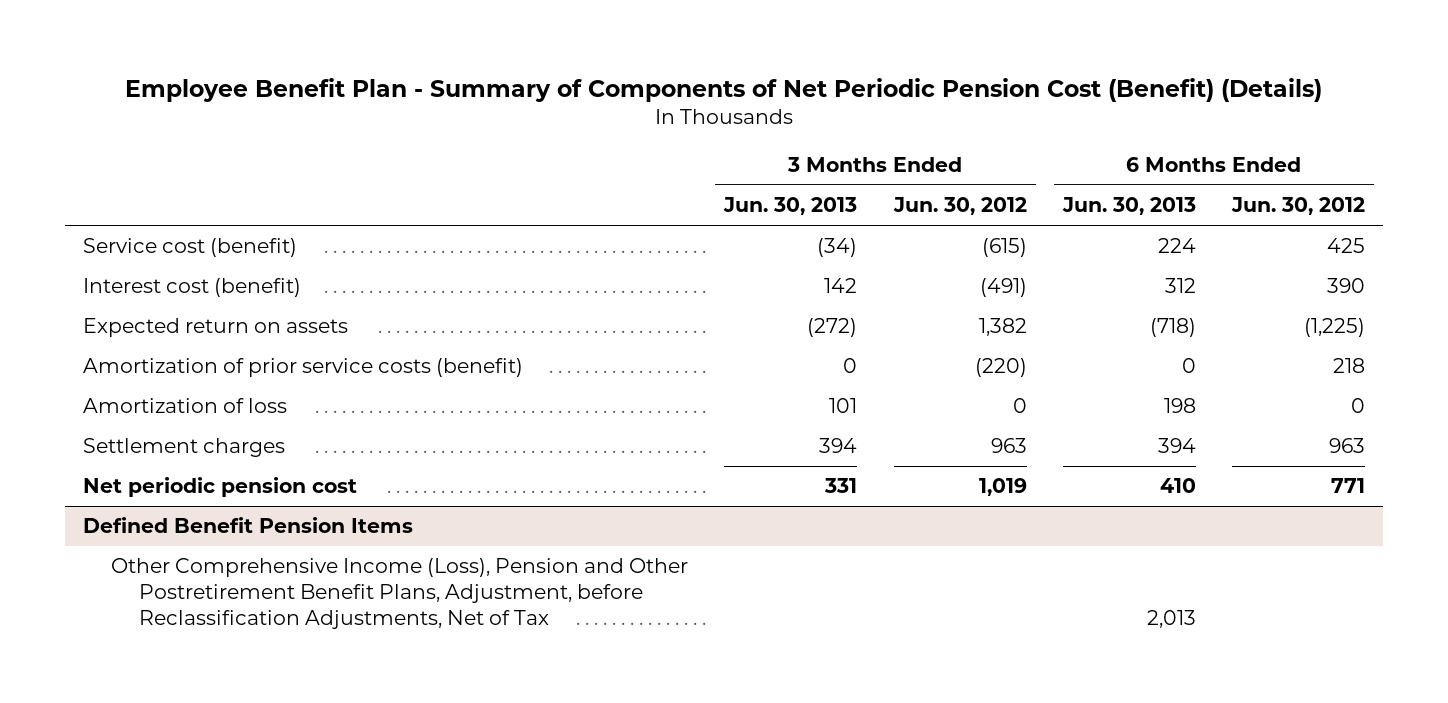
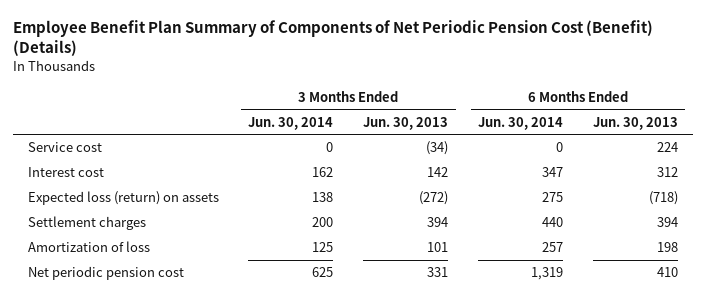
- Employee Benefit Plan - Summary of Components of Net Periodic Pension Cost (Benefit) (Details)
+ Employee Benefit Plan Summary of Components of Net Periodic Pension Cost (Benefit) (Details)
- | 3 Months Ended Jun. 30, 2013 | 3 Months Ended Jun. 30, 2012 | 6 Months Ended Jun. 30, 2013 | 6 Months Ended Jun. 30, 2012
+ | 3 Months Ended Jun. 30, 2014 | 3 Months Ended Jun. 30, 2013 | 6 Months Ended Jun. 30, 2014 | 6 Months Ended Jun. 30, 2013
- Service cost (benefit) | (34) | (615) | 224 | 425
- Interest cost (benefit) | 142 | (491) | 312 | 390
- Expected return on assets | (272) | 1,382 | (718) | (1,225)
- Amortization of prior service costs (benefit) | 0 | (220) | 0 | 218
+ Service cost | 0 | (34) | 0 | 224
+ Interest cost | 162 | 142 | 347 | 312
+ Expected loss (return) on assets | 138 | (272) | 275 | (718)
moved down: Amortization of loss | 125 | 101 | 257 | 198
- Defined Benefit Pension Items
- Other Comprehensive Income (Loss), Pension and Other Postretirement Benefit Plans, Adjustment, before Reclassification Adjustments, Net of Tax | | | 2,013 |

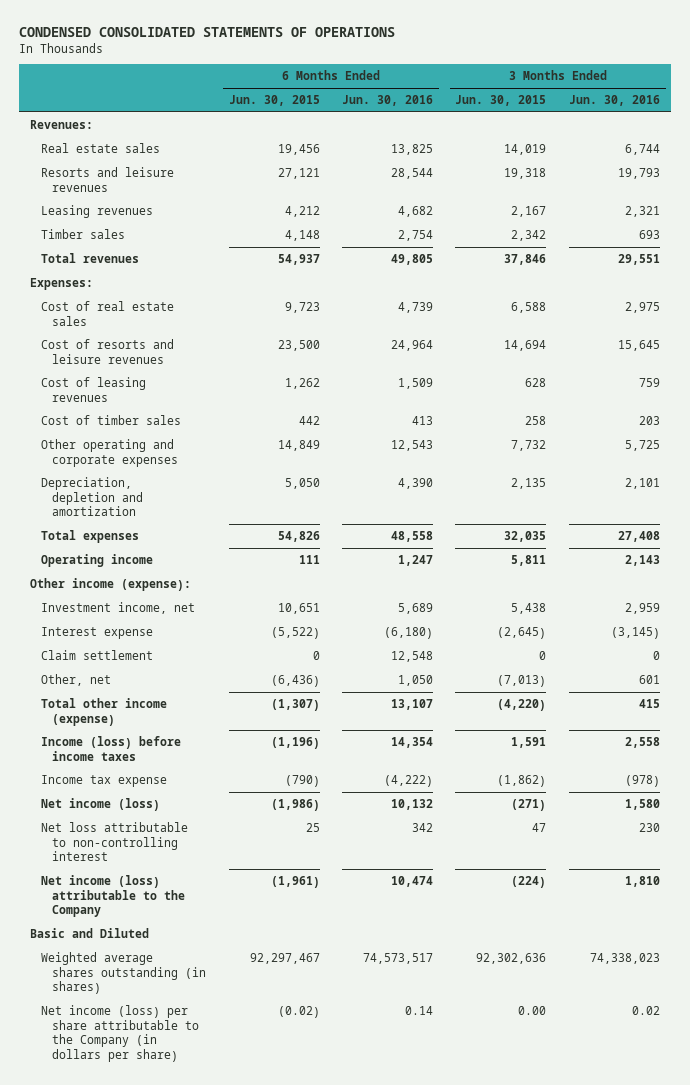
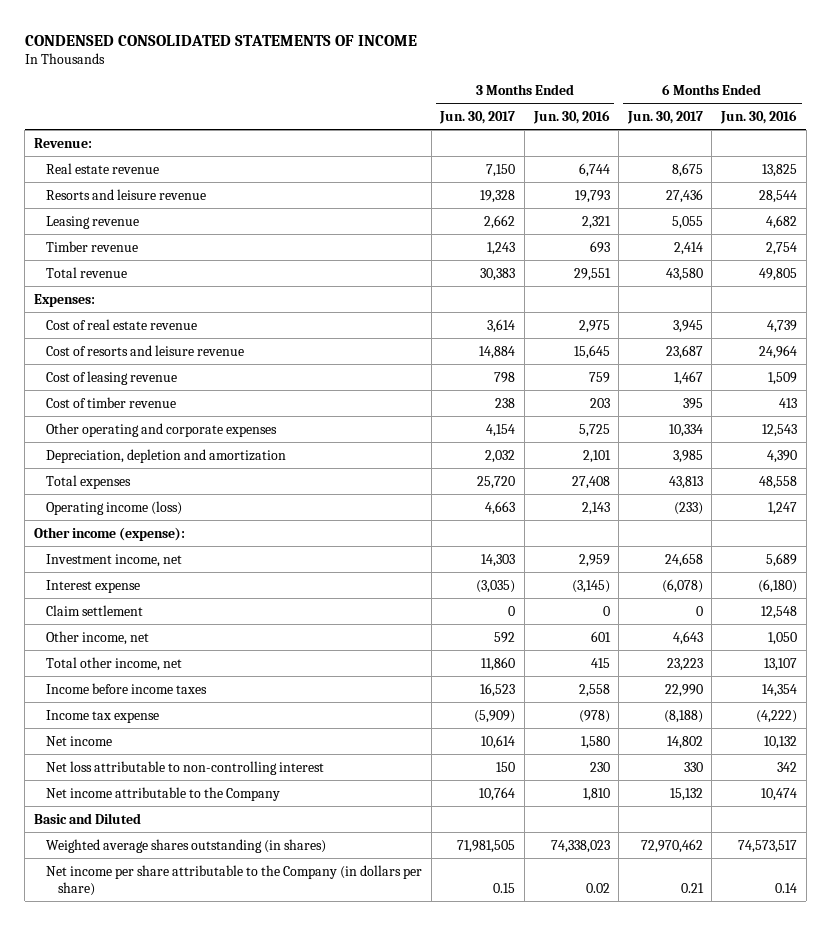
- CONDENSED CONSOLIDATED STATEMENTS OF OPERATIONS
+ CONDENSED CONSOLIDATED STATEMENTS OF INCOME
- | 6 Months Ended Jun. 30, 2015 | 6 Months Ended Jun. 30, 2016 | 3 Months Ended Jun. 30, 2015 | 3 Months Ended Jun. 30, 2016
+ | 3 Months Ended Jun. 30, 2017 | 3 Months Ended Jun. 30, 2016 | 6 Months Ended Jun. 30, 2017 | 6 Months Ended Jun. 30, 2016
- Revenues:
- Real estate sales | 19,456 | 13,825 | 14,019 | 6,744
- Resorts and leisure revenues | 27,121 | 28,544 | 19,318 | 19,793
- Leasing revenues | 4,212 | 4,682 | 2,167 | 2,321
- Timber sales | 4,148 | 2,754 | 2,342 | 693
- Total revenues | 54,937 | 49,805 | 37,846 | 29,551
+ Revenue:
+ Real estate revenue | 7,150 | 6,744 | 8,675 | 13,825
+ Resorts and leisure revenue | 19,328 | 19,793 | 27,436 | 28,544
+ Leasing revenue | 2,662 | 2,321 | 5,055 | 4,682
+ Timber revenue | 1,243 | 693 | 2,414 | 2,754
+ Total revenue | 30,383 | 29,551 | 43,580 | 49,805
- Cost of real estate sales | 9,723 | 4,739 | 6,588 | 2,975
- Cost of resorts and leisure revenues | 23,500 | 24,964 | 14,694 | 15,645
- Cost of leasing revenues | 1,262 | 1,509 | 628 | 759
- Cost of timber sales | 442 | 413 | 258 | 203
+ Cost of real estate revenue | 3,614 | 2,975 | 3,945 | 4,739
+ Cost of resorts and leisure revenue | 14,884 | 15,645 | 23,687 | 24,964
+ Cost of leasing revenue | 798 | 759 | 1,467 | 1,509
+ Cost of timber revenue | 238 | 203 | 395 | 413
- Operating income | 111 | 1,247 | 5,811 | 2,143
+ Operating income (loss) | 4,663 | 2,143 | (233) | 1,247
- Other, net | (6,436) | 1,050 | (7,013) | 601
- Total other income (expense) | (1,307) | 13,107 | (4,220) | 415
- Income (loss) before income taxes | (1,196) | 14,354 | 1,591 | 2,558
+ Other income, net | 592 | 601 | 4,643 | 1,050
+ Total other income, net | 11,860 | 415 | 23,223 | 13,107
+ Income before income taxes | 16,523 | 2,558 | 22,990 | 14,354
- Net income (loss) | (1,986) | 10,132 | (271) | 1,580
+ Net income | 10,614 | 1,580 | 14,802 | 10,132
- Net income (loss) attributable to the Company | (1,961) | 10,474 | (224) | 1,810
+ Net income attributable to the Company | 10,764 | 1,810 | 15,132 | 10,474
- Net income (loss) per share attributable to the Company (in dollars per share) | (0.02) | 0.14 | 0.00 | 0.02
+ Net income per share attributable to the Company (in dollars per share) | 0.15 | 0.02 | 0.21 | 0.14

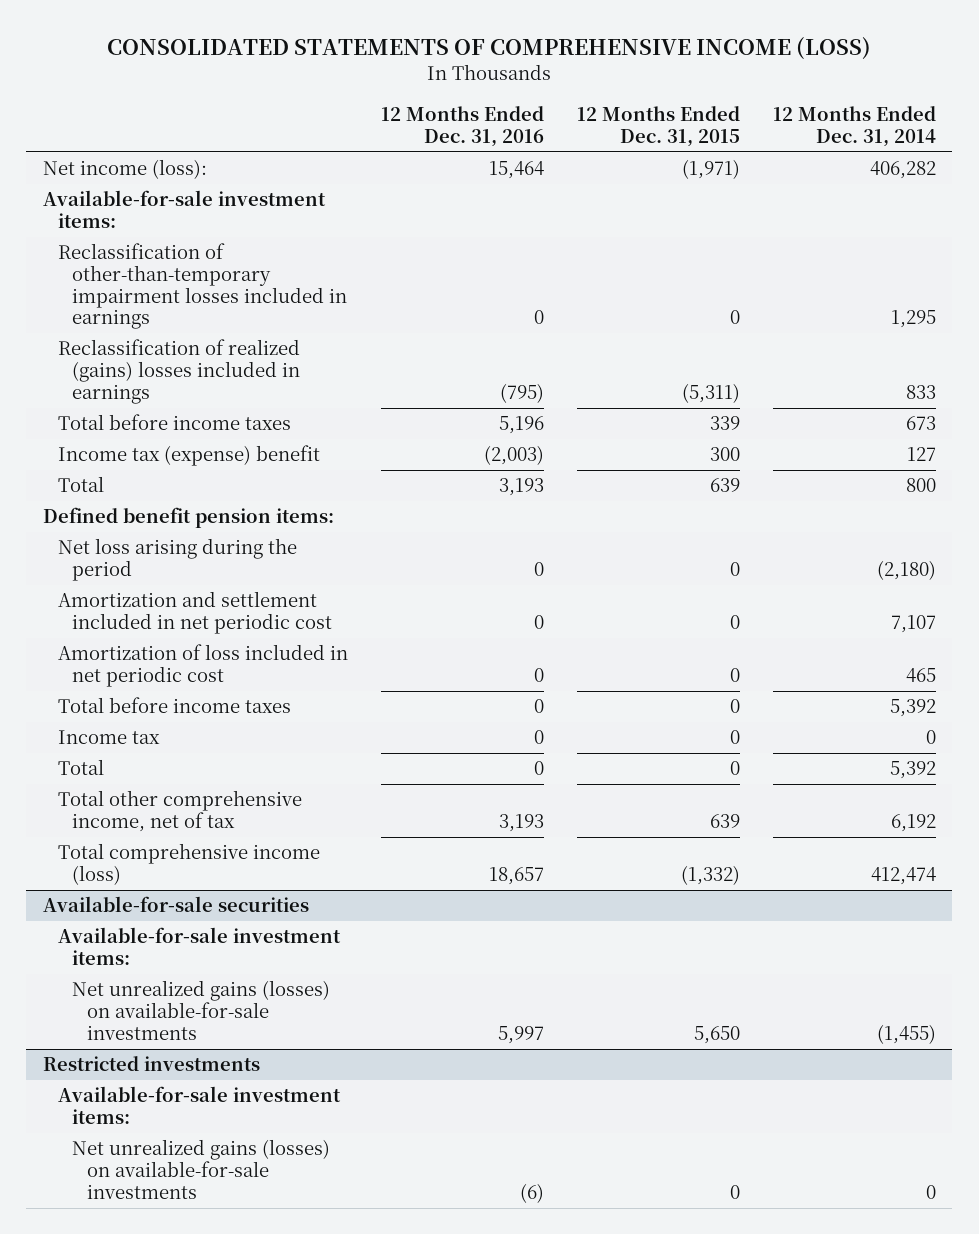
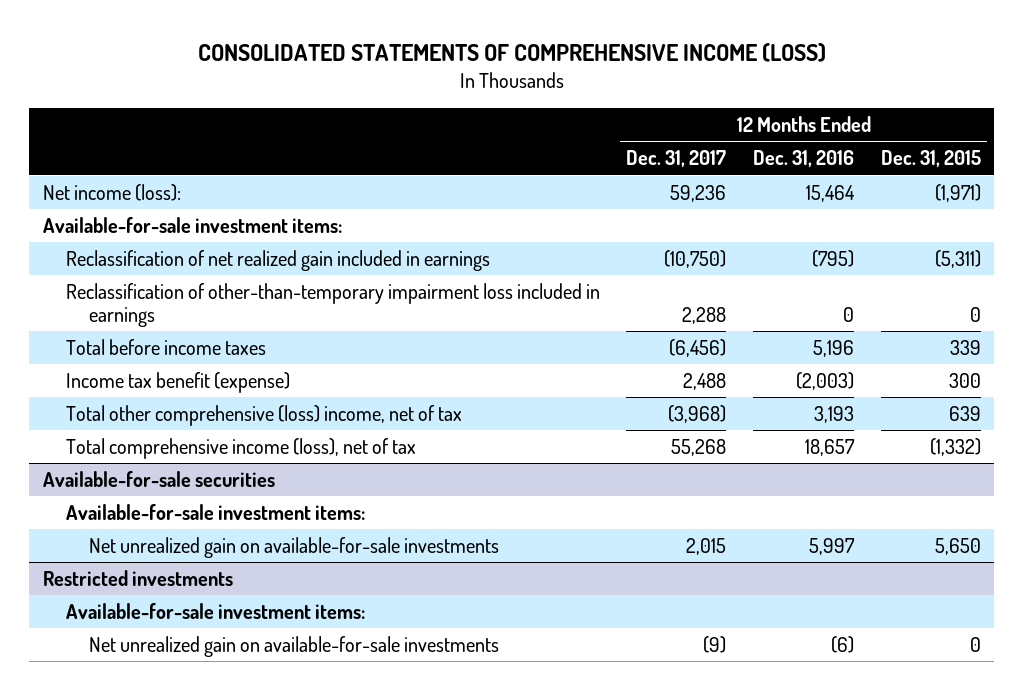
- | 12 Months Ended Dec. 31, 2016 | 12 Months Ended Dec. 31, 2015 | 12 Months Ended Dec. 31, 2014
+ | 12 Months Ended Dec. 31, 2017 | 12 Months Ended Dec. 31, 2016 | 12 Months Ended Dec. 31, 2015
- Reclassification of other-than-temporary impairment losses included in earnings | 0 | 0 | 1,295
- Reclassification of realized (gains) losses included in earnings | (795) | (5,311) | 833
+ Reclassification of net realized gain included in earnings | (10,750) | (795) | (5,311)
+ Reclassification of other-than-temporary impairment loss included in earnings | 2,288 | 0 | 0
- Income tax (expense) benefit | (2,003) | 300 | 127
- Total | 3,193 | 639 | 800
- Defined benefit pension items:
- Net loss arising during the period | 0 | 0 | (2,180)
- Amortization and settlement included in net periodic cost | 0 | 0 | 7,107
- Amortization of loss included in net periodic cost | 0 | 0 | 465
- Total before income taxes | 0 | 0 | 5,392
- Income tax | 0 | 0 | 0
- Total | 0 | 0 | 5,392
- Total other comprehensive income, net of tax | 3,193 | 639 | 6,192
- Total comprehensive income (loss) | 18,657 | (1,332) | 412,474
+ Income tax benefit (expense) | 2,488 | (2,003) | 300
+ Total other comprehensive (loss) income, net of tax | (3,968) | 3,193 | 639
+ Total comprehensive income (loss), net of tax | 55,268 | 18,657 | (1,332)
@ Available-for-sale securities
- Net unrealized gains (losses) on available-for-sale investments | 5,997 | 5,650 | (1,455)
+ Net unrealized gain on available-for-sale investments | 2,015 | 5,997 | 5,650
@ Restricted investments
- Net unrealized gains (losses) on available-for-sale investments | (6) | 0 | 0
+ Net unrealized gain on available-for-sale investments | (9) | (6) | 0

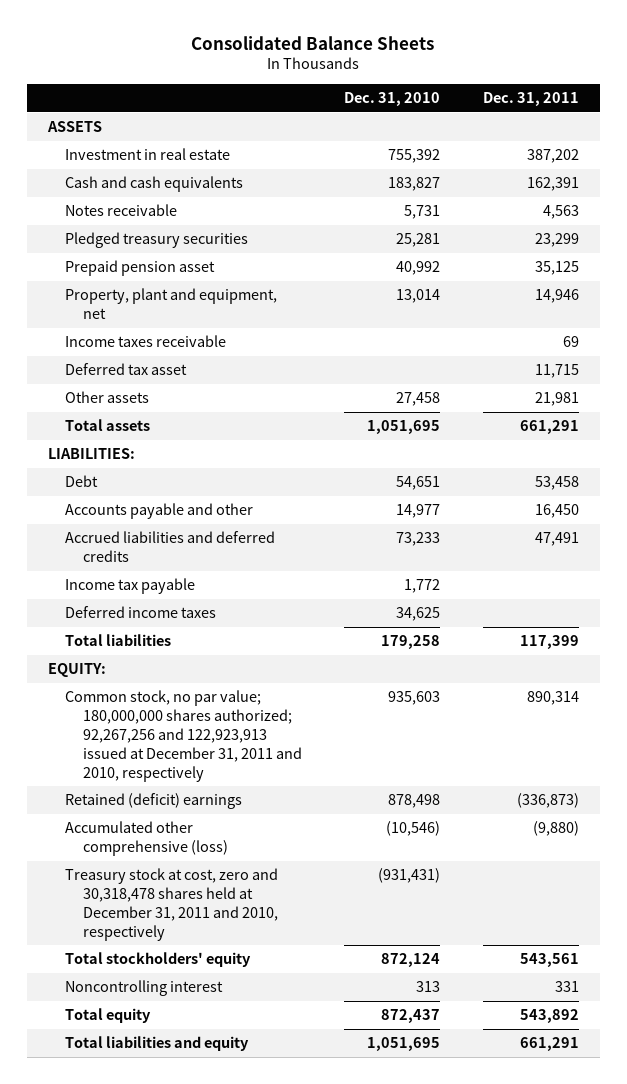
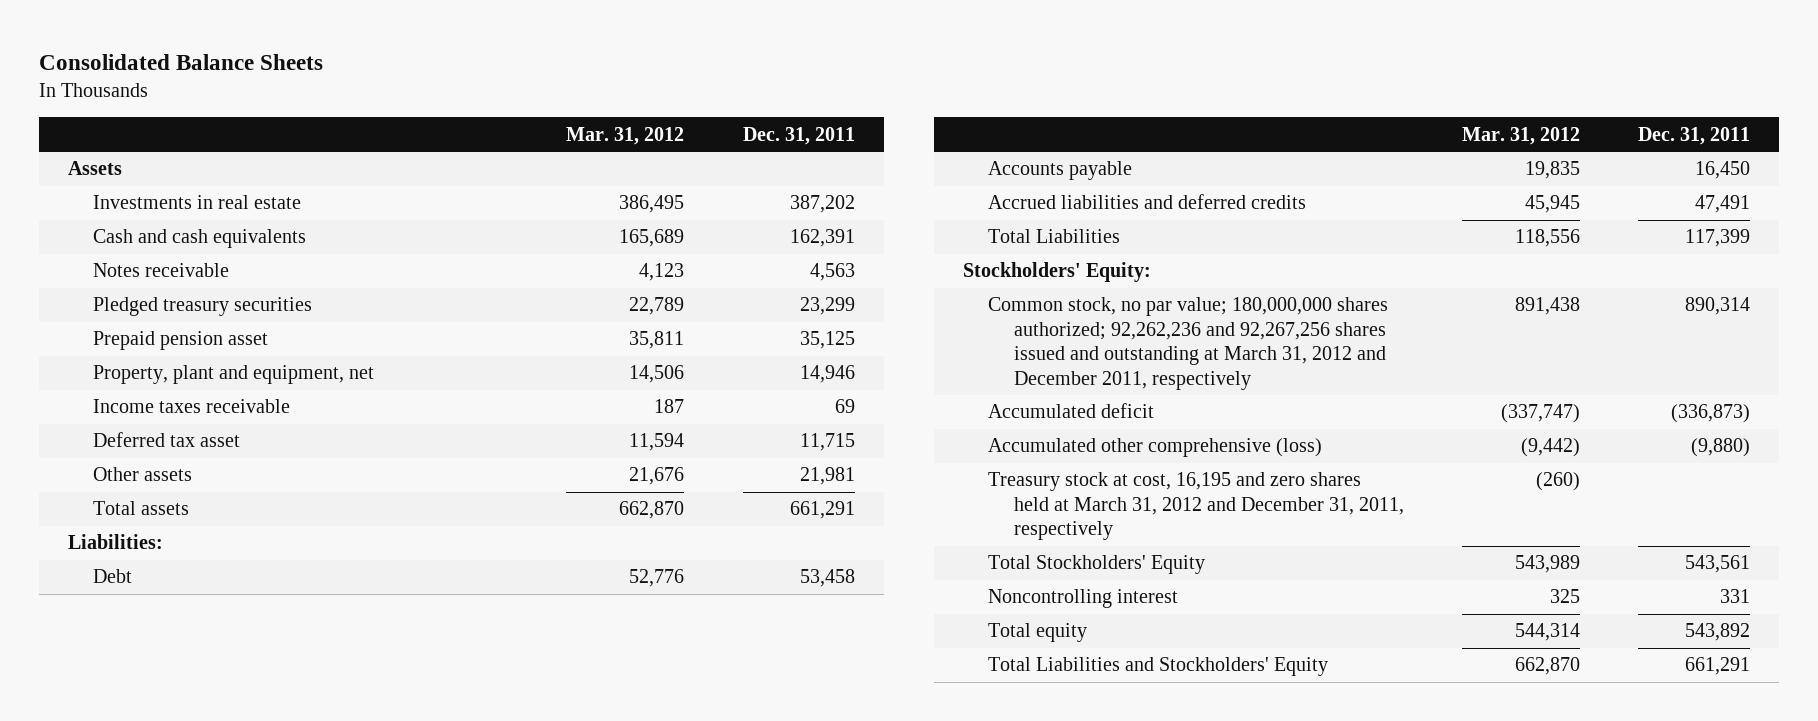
- | Dec. 31, 2010 | Dec. 31, 2011
+ | Mar. 31, 2012 | Dec. 31, 2011
- ASSETS
- Investment in real estate | 755,392 | 387,202
+ Assets
+ Investments in real estate | 386,495 | 387,202
- LIABILITIES:
+ Liabilities:
- Accounts payable and other | 14,977 | 16,450
+ Accounts payable | 19,835 | 16,450
- Income tax payable | 1,772 |
- Deferred income taxes | 34,625 |
- Total liabilities | 179,258 | 117,399
- EQUITY:
- Common stock, no par value; 180,000,000 shares authorized; 92,267,256 and 122,923,913 issued at December 31, 2011 and 2010, respectively | 935,603 | 890,314
- Retained (deficit) earnings | 878,498 | (336,873)
+ Total Liabilities | 118,556 | 117,399
+ Stockholders' Equity:
+ Common stock, no par value; 180,000,000 shares authorized; 92,262,236 and 92,267,256 shares issued and outstanding at March 31, 2012 and December 2011, respectively | 891,438 | 890,314
+ Accumulated deficit | (337,747) | (336,873)
- Treasury stock at cost, zero and 30,318,478 shares held at December 31, 2011 and 2010, respectively | (931,431) |
- Total stockholders' equity | 872,124 | 543,561
+ Treasury stock at cost, 16,195 and zero shares held at March 31, 2012 and December 31, 2011, respectively | (260) |
+ Total Stockholders' Equity | 543,989 | 543,561
- Total liabilities and equity | 1,051,695 | 661,291
+ Total Liabilities and Stockholders' Equity | 662,870 | 661,291

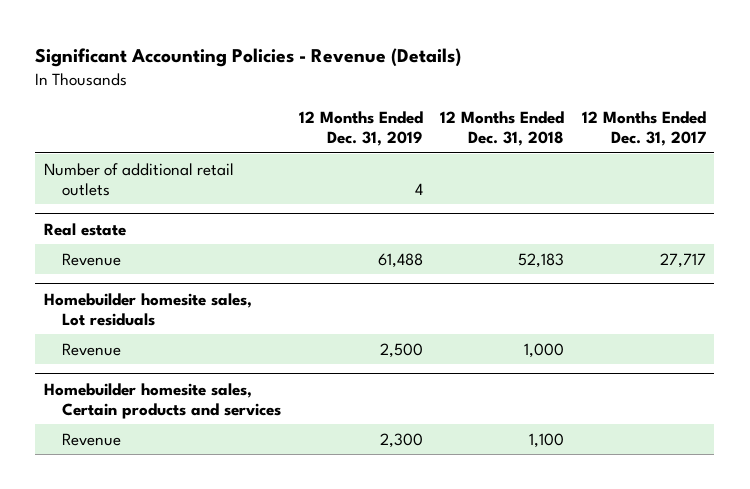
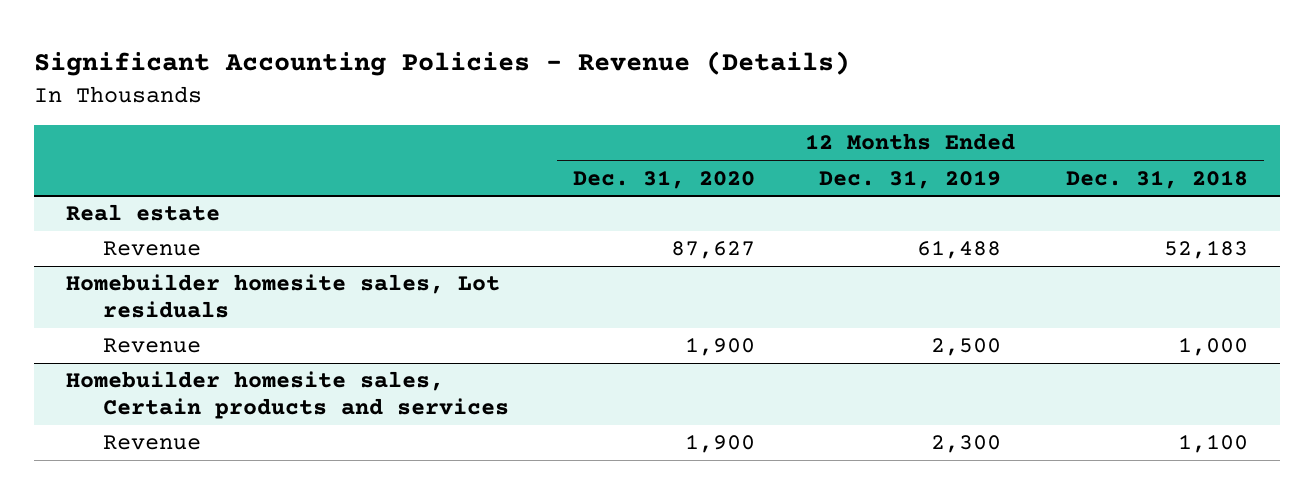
- | 12 Months Ended Dec. 31, 2019 | 12 Months Ended Dec. 31, 2018 | 12 Months Ended Dec. 31, 2017
+ | 12 Months Ended Dec. 31, 2020 | 12 Months Ended Dec. 31, 2019 | 12 Months Ended Dec. 31, 2018
- Number of additional retail outlets | 4 | |

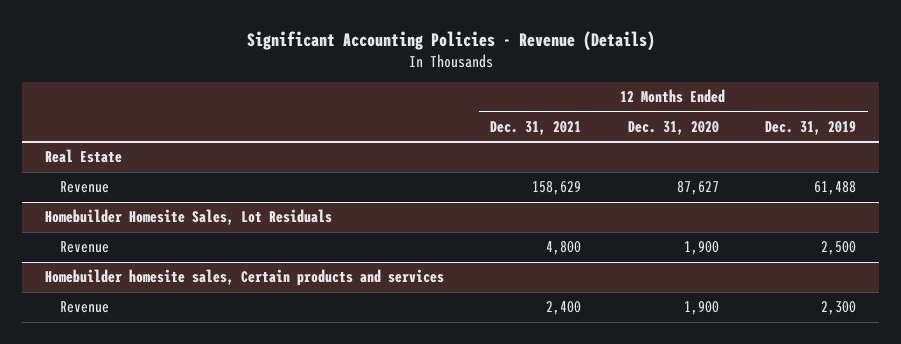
- | 12 Months Ended Dec. 31, 2020 | 12 Months Ended Dec. 31, 2019 | 12 Months Ended Dec. 31, 2018
+ | 12 Months Ended Dec. 31, 2021 | 12 Months Ended Dec. 31, 2020 | 12 Months Ended Dec. 31, 2019
- Real estate
+ Real Estate
- Homebuilder homesite sales, Lot residuals
+ Homebuilder Homesite Sales, Lot Residuals

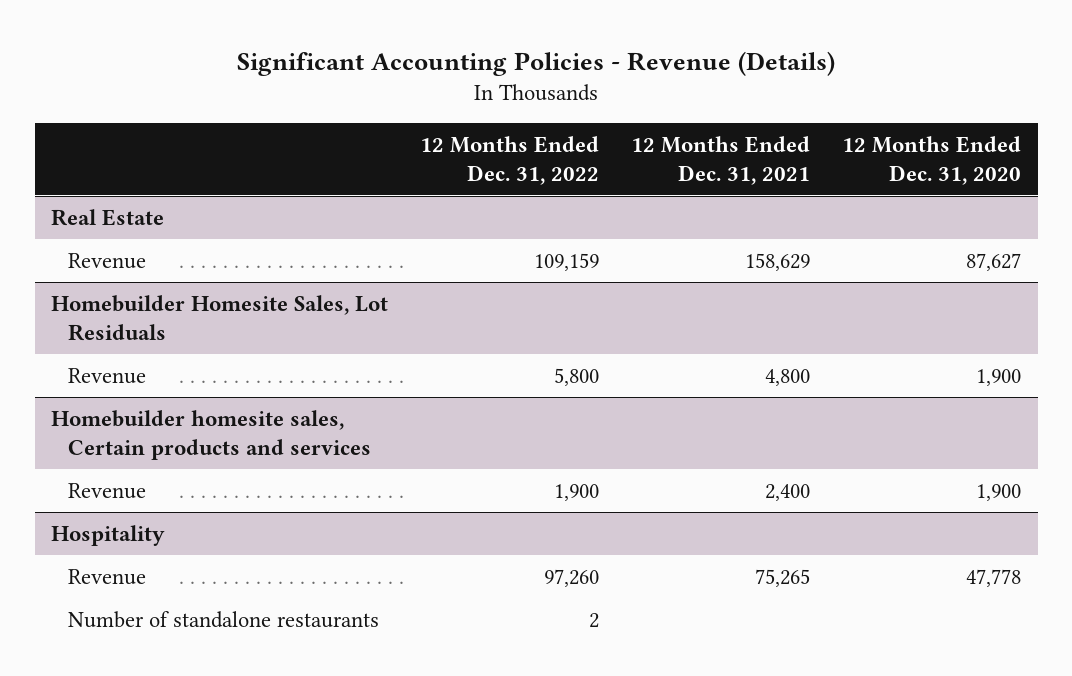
- | 12 Months Ended Dec. 31, 2021 | 12 Months Ended Dec. 31, 2020 | 12 Months Ended Dec. 31, 2019
+ | 12 Months Ended Dec. 31, 2022 | 12 Months Ended Dec. 31, 2021 | 12 Months Ended Dec. 31, 2020
+ Hospitality
+ Revenue | 97,260 | 75,265 | 47,778
+ Number of standalone restaurants | 2 | |

